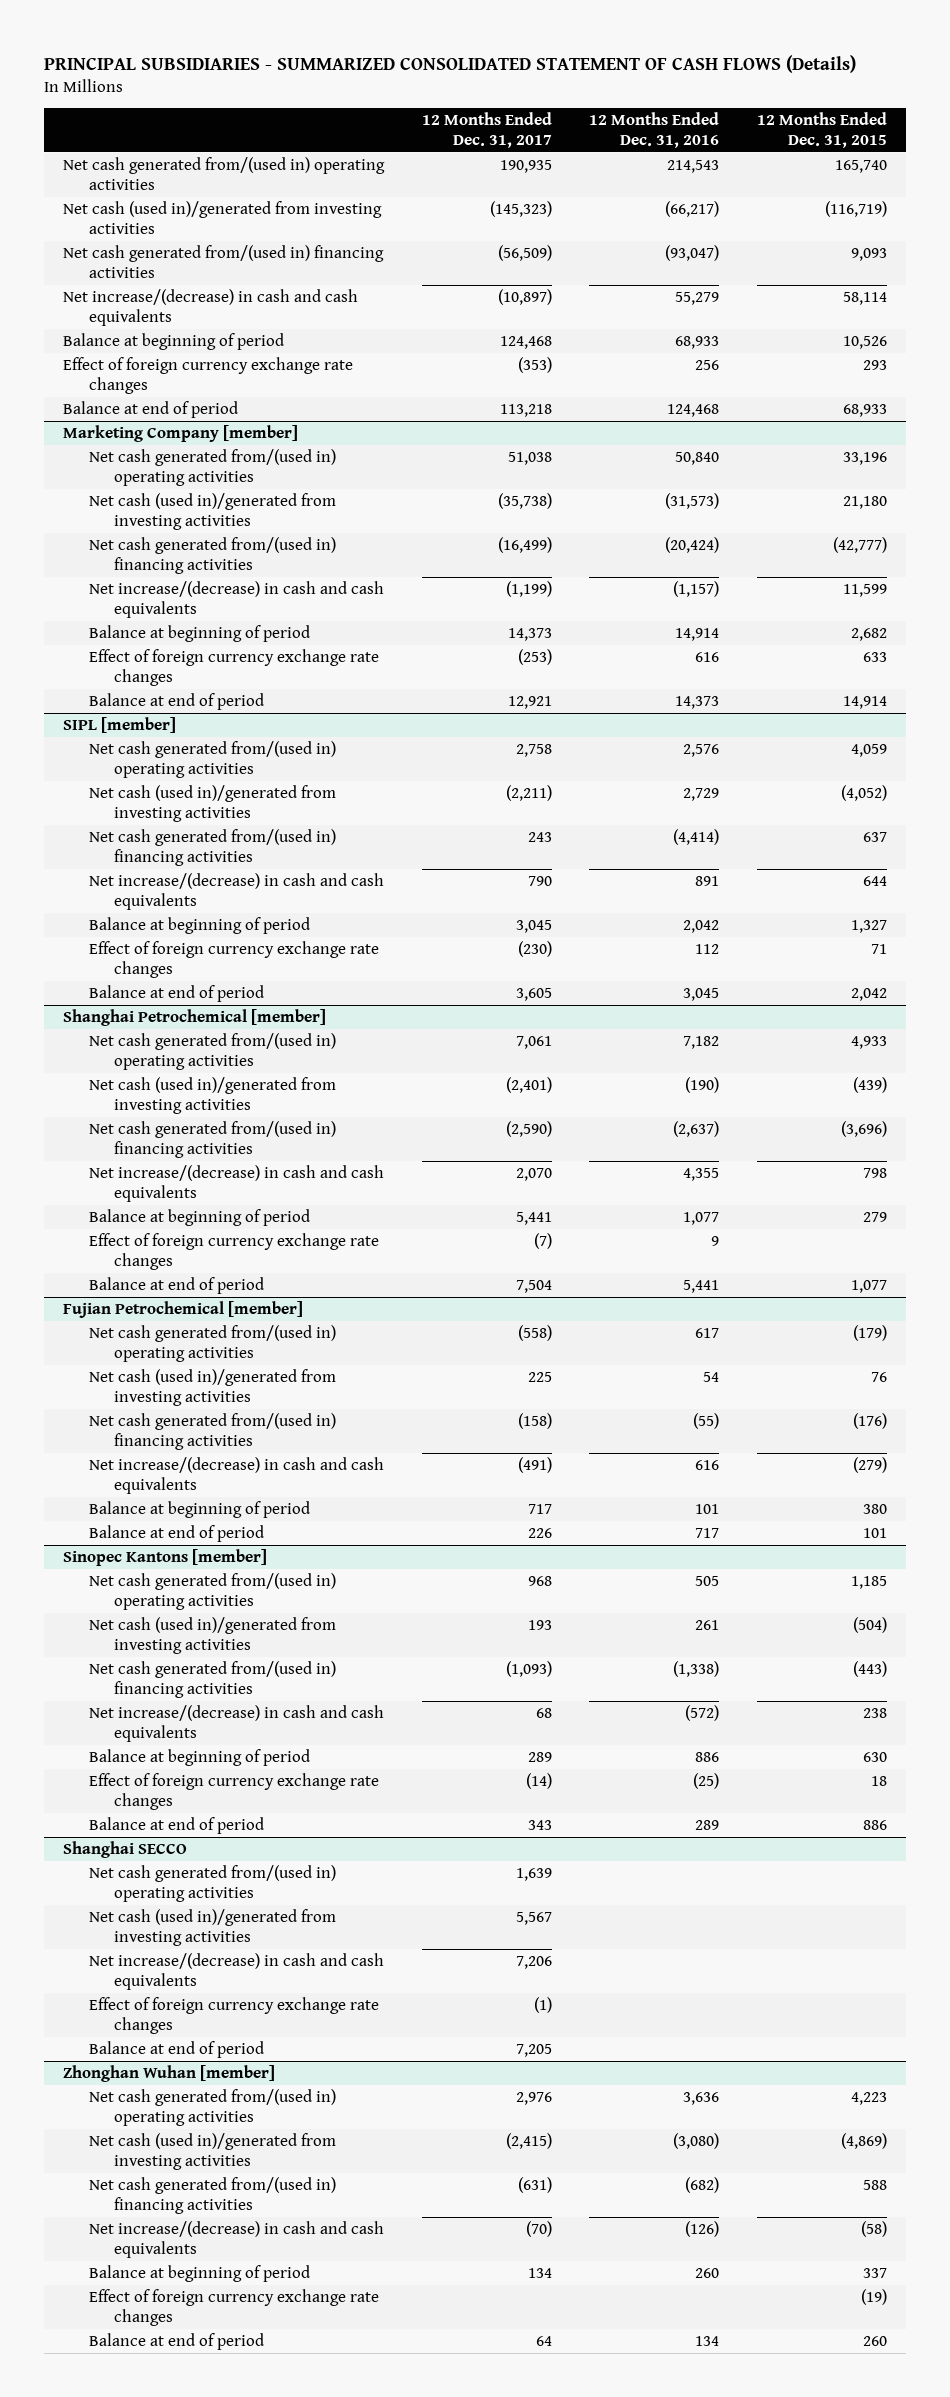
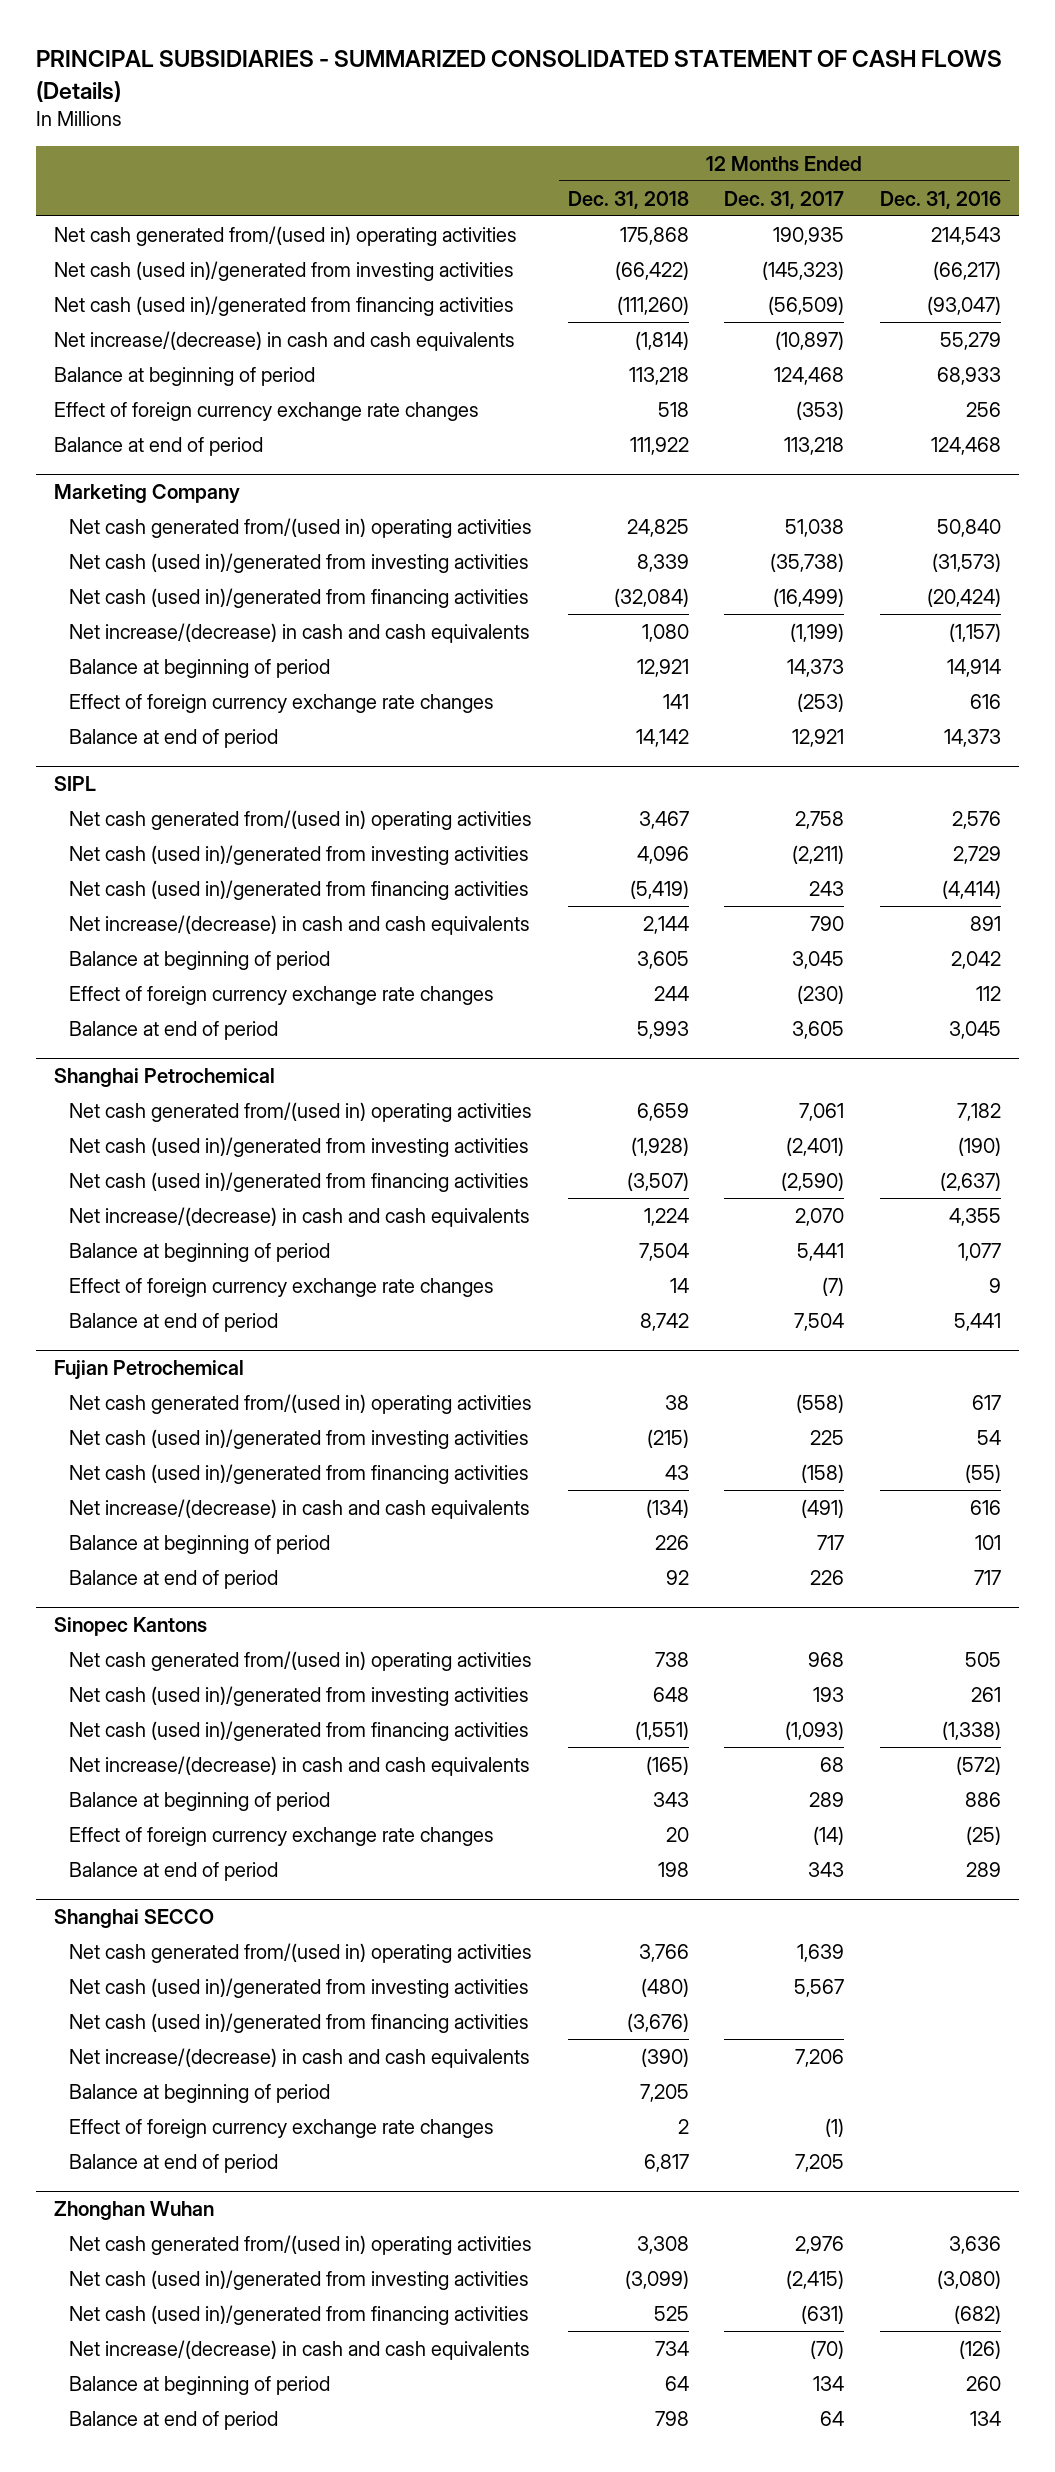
- | 12 Months Ended Dec. 31, 2017 | 12 Months Ended Dec. 31, 2016 | 12 Months Ended Dec. 31, 2015
+ | 12 Months Ended Dec. 31, 2018 | 12 Months Ended Dec. 31, 2017 | 12 Months Ended Dec. 31, 2016
- Net cash generated from/(used in) financing activities | (56,509) | (93,047) | 9,093
+ Net cash (used in)/generated from financing activities | (111,260) | (56,509) | (93,047)
- Marketing Company [member]
+ Marketing Company
- Net cash generated from/(used in) financing activities | (16,499) | (20,424) | (42,777)
+ Net cash (used in)/generated from financing activities | (32,084) | (16,499) | (20,424)
- SIPL [member]
+ SIPL
- Net cash generated from/(used in) financing activities | 243 | (4,414) | 637
+ Net cash (used in)/generated from financing activities | (5,419) | 243 | (4,414)
- Shanghai Petrochemical [member]
+ Shanghai Petrochemical
- Net cash generated from/(used in) financing activities | (2,590) | (2,637) | (3,696)
+ Net cash (used in)/generated from financing activities | (3,507) | (2,590) | (2,637)
- Fujian Petrochemical [member]
+ Fujian Petrochemical
- Net cash generated from/(used in) financing activities | (158) | (55) | (176)
+ Net cash (used in)/generated from financing activities | 43 | (158) | (55)
- Sinopec Kantons [member]
+ Sinopec Kantons
- Net cash generated from/(used in) financing activities | (1,093) | (1,338) | (443)
+ Net cash (used in)/generated from financing activities | (1,551) | (1,093) | (1,338)
@ Shanghai SECCO
+ Net cash (used in)/generated from financing activities | (3,676) | |
+ Balance at beginning of period | 7,205 | |
- Zhonghan Wuhan [member]
+ Zhonghan Wuhan
- Net cash generated from/(used in) financing activities | (631) | (682) | 588
+ Net cash (used in)/generated from financing activities | 525 | (631) | (682)
- Effect of foreign currency exchange rate changes | | | (19)

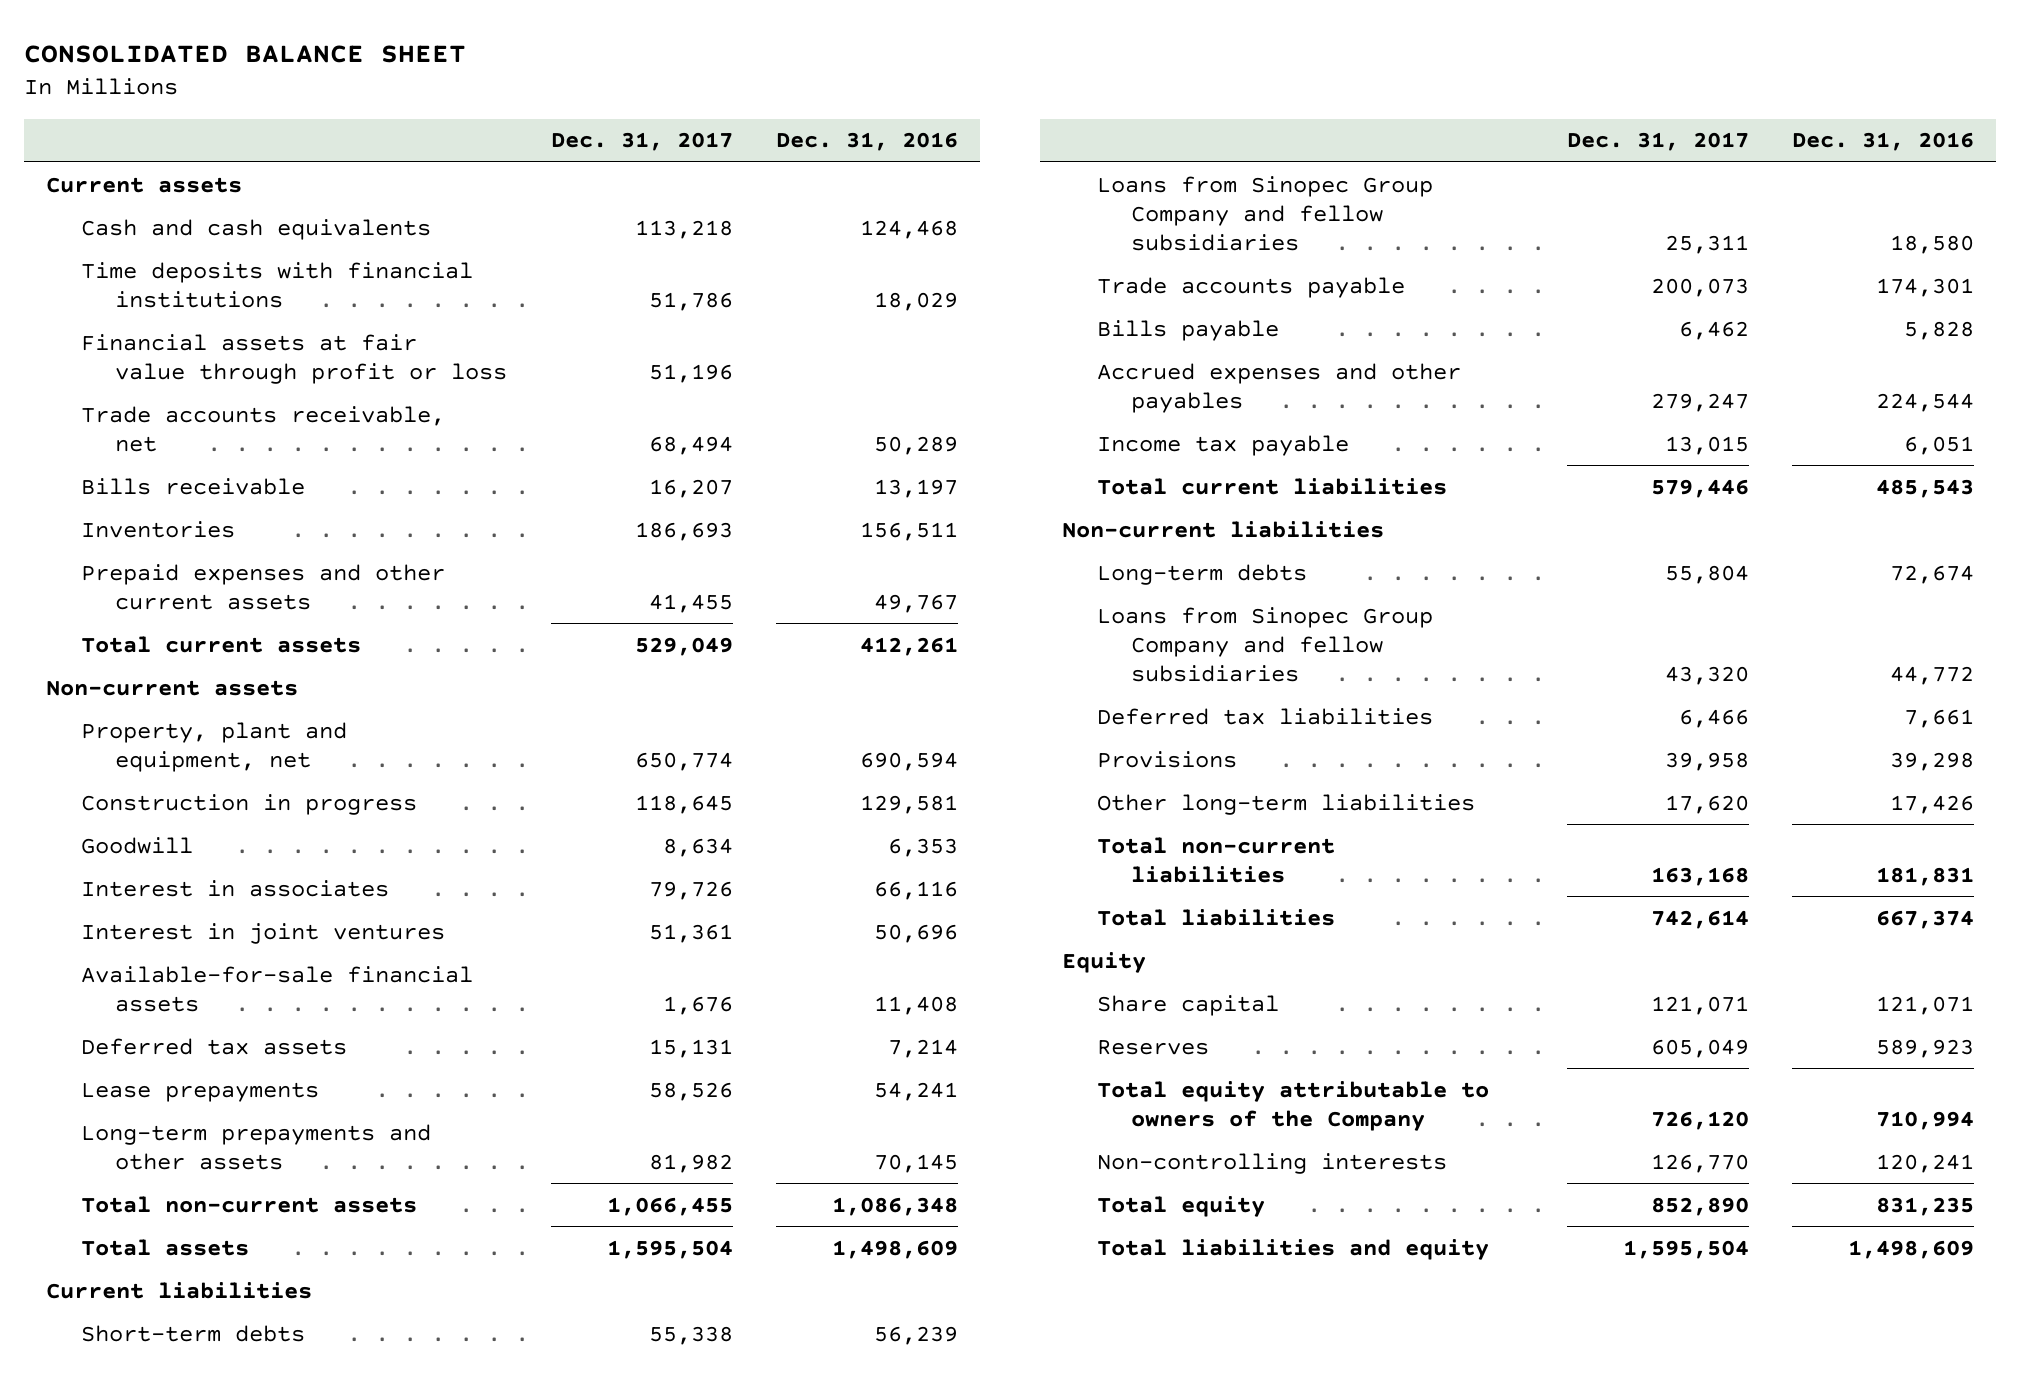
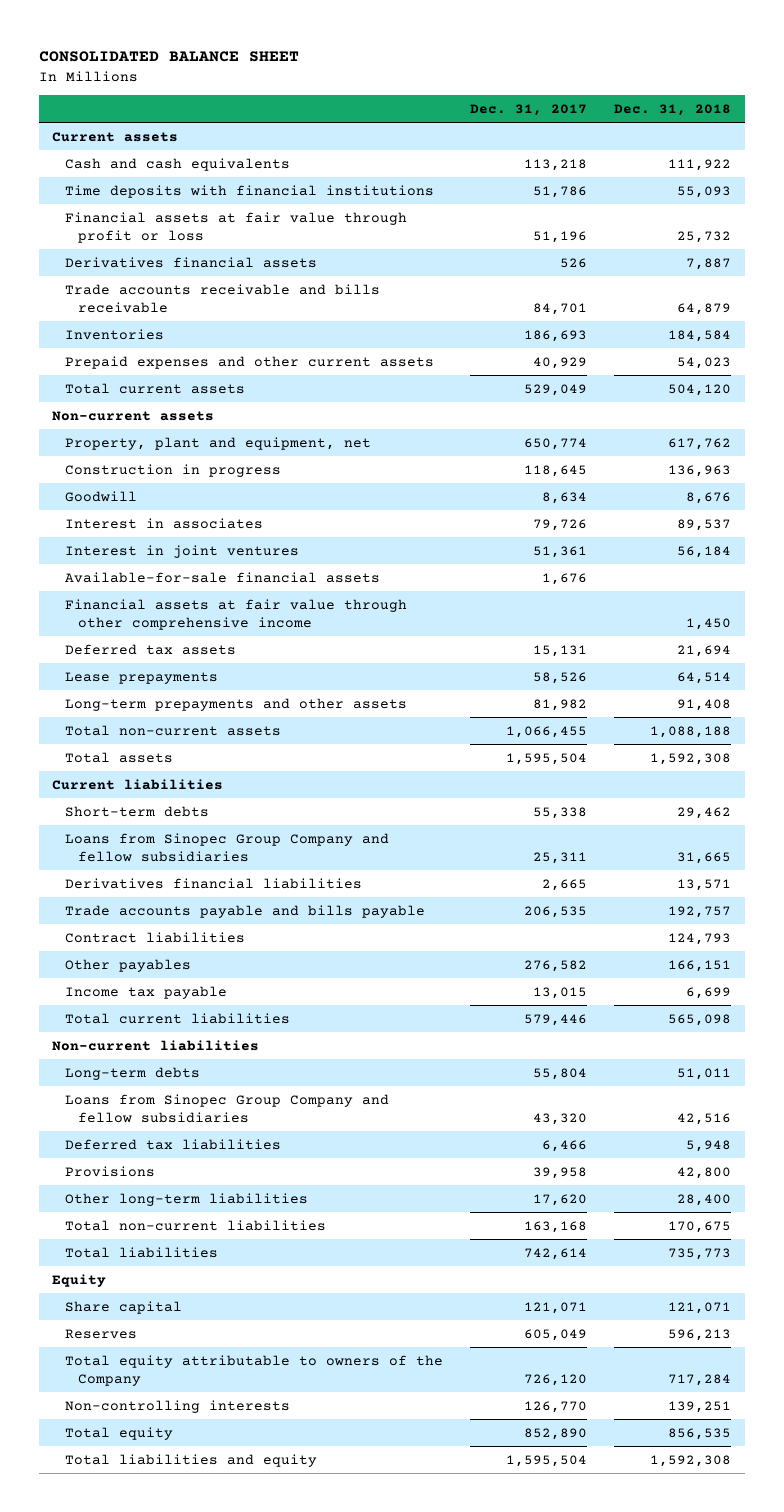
- | Dec. 31, 2017 | Dec. 31, 2016
+ | Dec. 31, 2017 | Dec. 31, 2018
- Trade accounts receivable, net | 68,494 | 50,289
- Bills receivable | 16,207 | 13,197
+ Derivatives financial assets | 526 | 7,887
+ Trade accounts receivable and bills receivable | 84,701 | 64,879
- Prepaid expenses and other current assets | 41,455 | 49,767
+ Prepaid expenses and other current assets | 40,929 | 54,023
+ Financial assets at fair value through other comprehensive income | | 1,450
- Trade accounts payable | 200,073 | 174,301
- Bills payable | 6,462 | 5,828
- Accrued expenses and other payables | 279,247 | 224,544
+ Derivatives financial liabilities | 2,665 | 13,571
+ Trade accounts payable and bills payable | 206,535 | 192,757
+ Contract liabilities | | 124,793
+ Other payables | 276,582 | 166,151

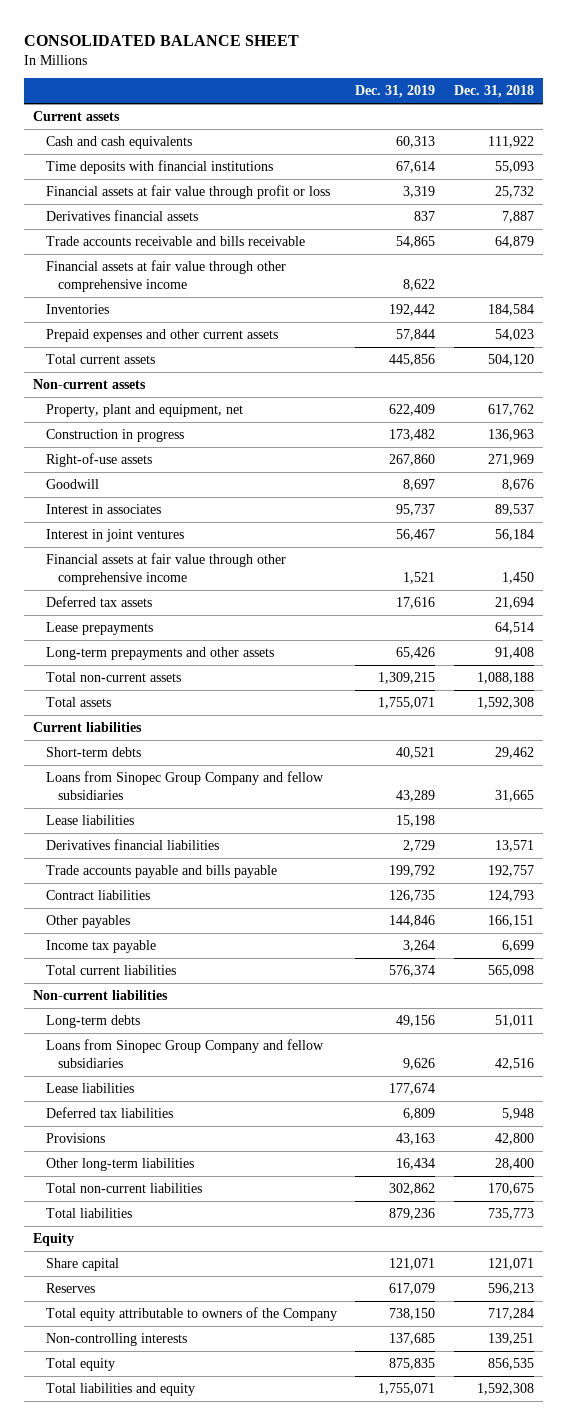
- | Dec. 31, 2017 | Dec. 31, 2018
+ | Dec. 31, 2019 | Dec. 31, 2018
+ Financial assets at fair value through other comprehensive income | 8,622 |
+ Right-of-use assets | 267,860 | 271,969
- Available-for-sale financial assets | 1,676 |
+ Lease liabilities | 15,198 |
+ Lease liabilities | 177,674 |

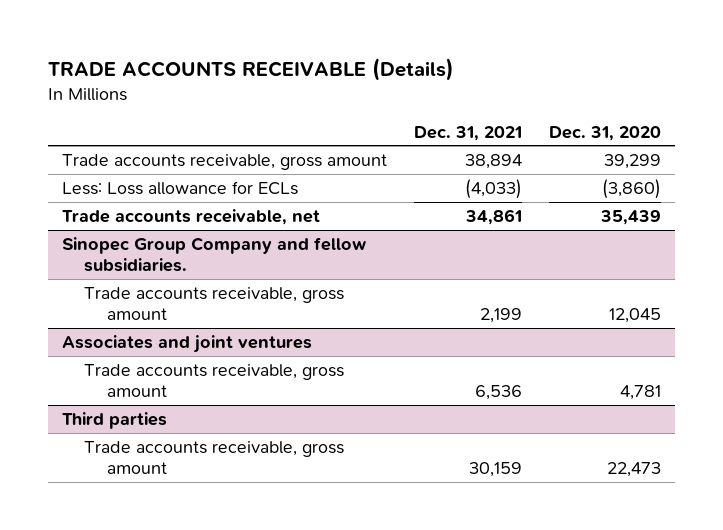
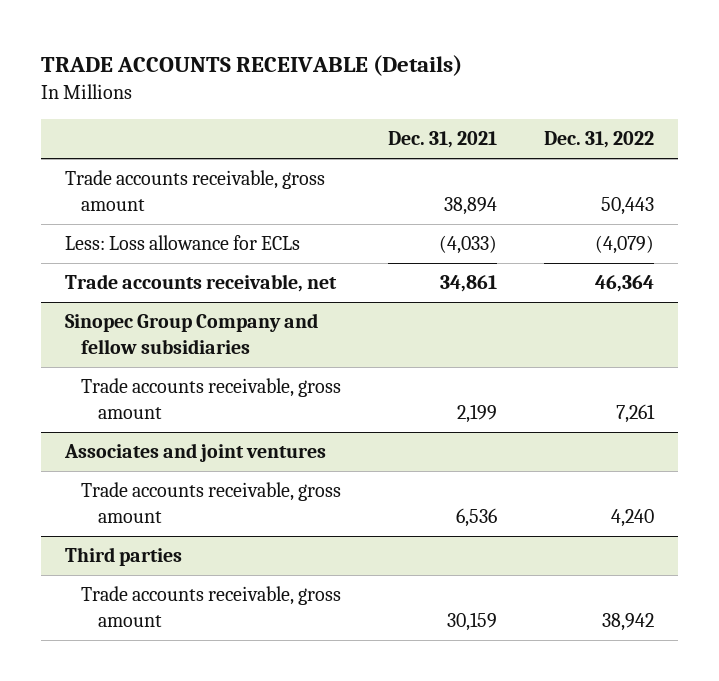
- | Dec. 31, 2021 | Dec. 31, 2020
+ | Dec. 31, 2021 | Dec. 31, 2022
- Sinopec Group Company and fellow subsidiaries.
+ Sinopec Group Company and fellow subsidiaries

